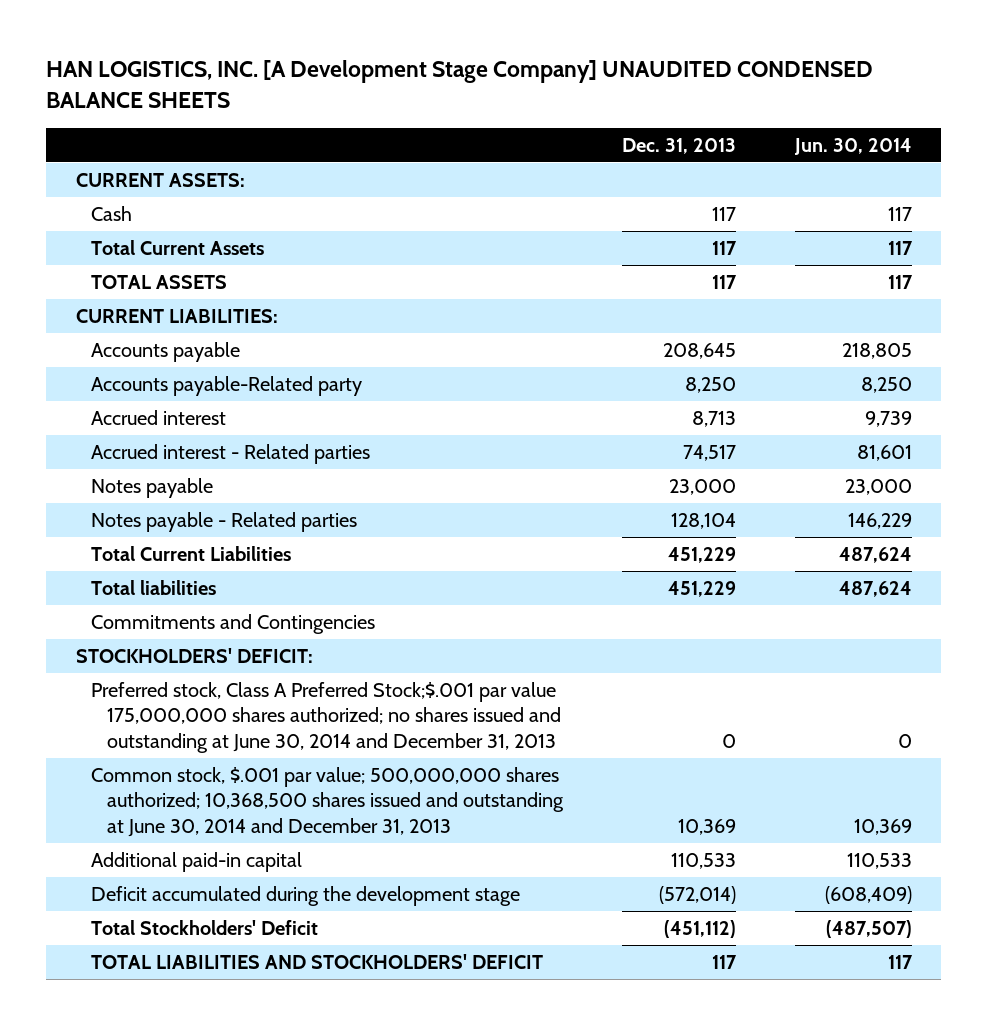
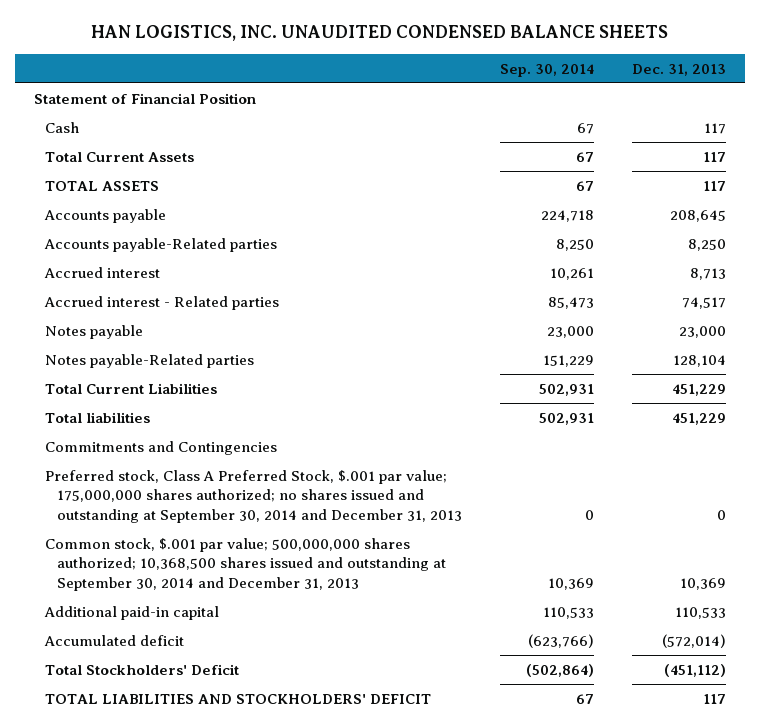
- HAN LOGISTICS, INC. [A Development Stage Company] UNAUDITED CONDENSED BALANCE SHEETS
+ HAN LOGISTICS, INC. UNAUDITED CONDENSED BALANCE SHEETS
- | Dec. 31, 2013 | Jun. 30, 2014
+ | Sep. 30, 2014 | Dec. 31, 2013
- CURRENT ASSETS:
+ Statement of Financial Position
- CURRENT LIABILITIES:
- Accounts payable-Related party | 8,250 | 8,250
+ Accounts payable-Related parties | 8,250 | 8,250
- Notes payable - Related parties | 128,104 | 146,229
+ Notes payable-Related parties | 151,229 | 128,104
- STOCKHOLDERS' DEFICIT:
- Preferred stock, Class A Preferred Stock;$.001 par value 175,000,000 shares authorized; no shares issued and outstanding at June 30, 2014 and December 31, 2013 | 0 | 0
- Common stock, $.001 par value; 500,000,000 shares authorized; 10,368,500 shares issued and outstanding at June 30, 2014 and December 31, 2013 | 10,369 | 10,369
+ Preferred stock, Class A Preferred Stock, $.001 par value; 175,000,000 shares authorized; no shares issued and outstanding at September 30, 2014 and December 31, 2013 | 0 | 0
+ Common stock, $.001 par value; 500,000,000 shares authorized; 10,368,500 shares issued and outstanding at September 30, 2014 and December 31, 2013 | 10,369 | 10,369
- Deficit accumulated during the development stage | (572,014) | (608,409)
+ Accumulated deficit | (623,766) | (572,014)

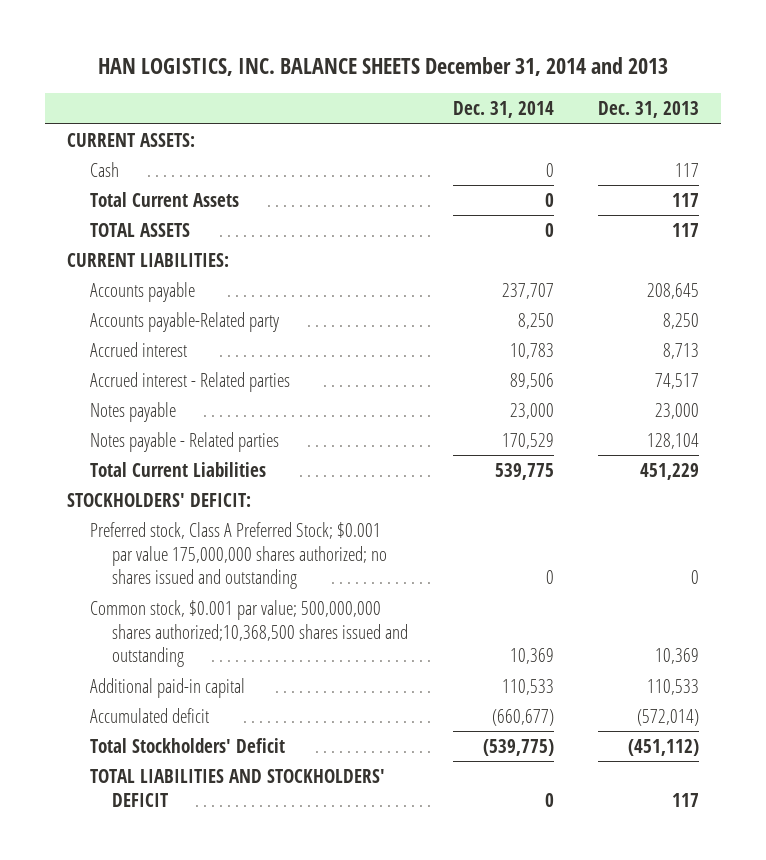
- HAN LOGISTICS, INC. UNAUDITED CONDENSED BALANCE SHEETS
+ HAN LOGISTICS, INC. BALANCE SHEETS December 31, 2014 and 2013
- | Sep. 30, 2014 | Dec. 31, 2013
+ | Dec. 31, 2014 | Dec. 31, 2013
- Statement of Financial Position
+ CURRENT ASSETS:
+ CURRENT LIABILITIES:
- Accounts payable-Related parties | 8,250 | 8,250
+ Accounts payable-Related party | 8,250 | 8,250
- Notes payable-Related parties | 151,229 | 128,104
+ Notes payable - Related parties | 170,529 | 128,104
- Total liabilities | 502,931 | 451,229
- Commitments and Contingencies
- Preferred stock, Class A Preferred Stock, $.001 par value; 175,000,000 shares authorized; no shares issued and outstanding at September 30, 2014 and December 31, 2013 | 0 | 0
- Common stock, $.001 par value; 500,000,000 shares authorized; 10,368,500 shares issued and outstanding at September 30, 2014 and December 31, 2013 | 10,369 | 10,369
+ STOCKHOLDERS' DEFICIT:
+ Preferred stock, Class A Preferred Stock; $0.001 par value 175,000,000 shares authorized; no shares issued and outstanding | 0 | 0
+ Common stock, $0.001 par value; 500,000,000 shares authorized;10,368,500 shares issued and outstanding | 10,369 | 10,369

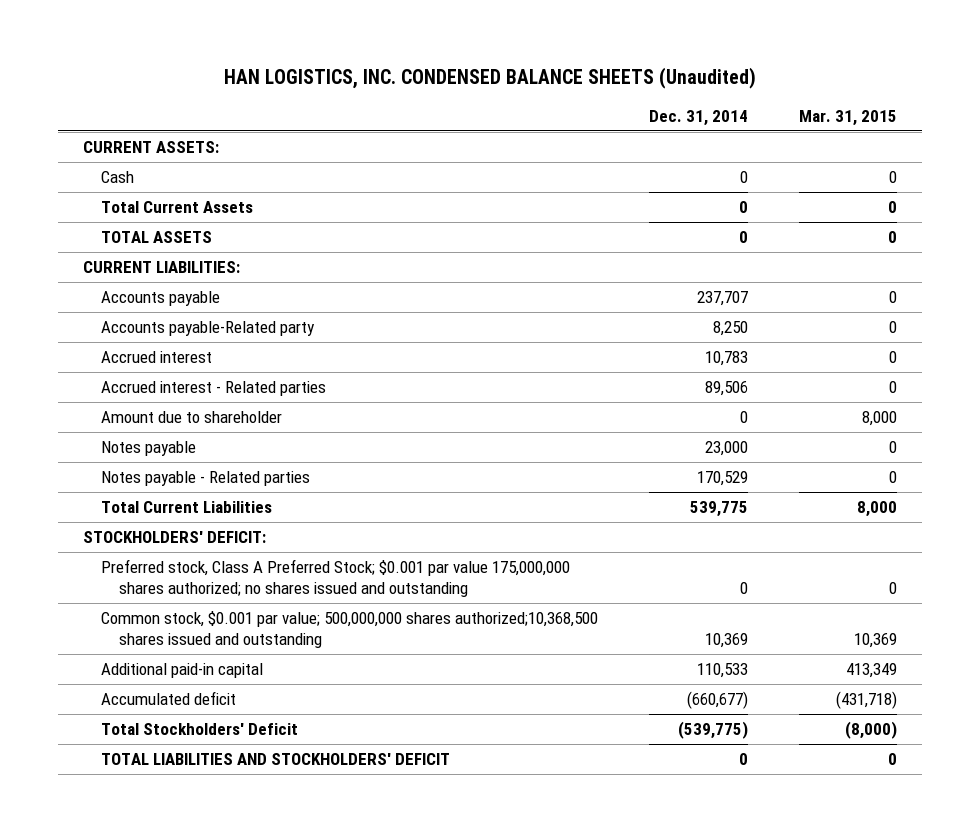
- HAN LOGISTICS, INC. BALANCE SHEETS December 31, 2014 and 2013
+ HAN LOGISTICS, INC. CONDENSED BALANCE SHEETS (Unaudited)
- | Dec. 31, 2014 | Dec. 31, 2013
+ | Dec. 31, 2014 | Mar. 31, 2015
+ Amount due to shareholder | 0 | 8,000

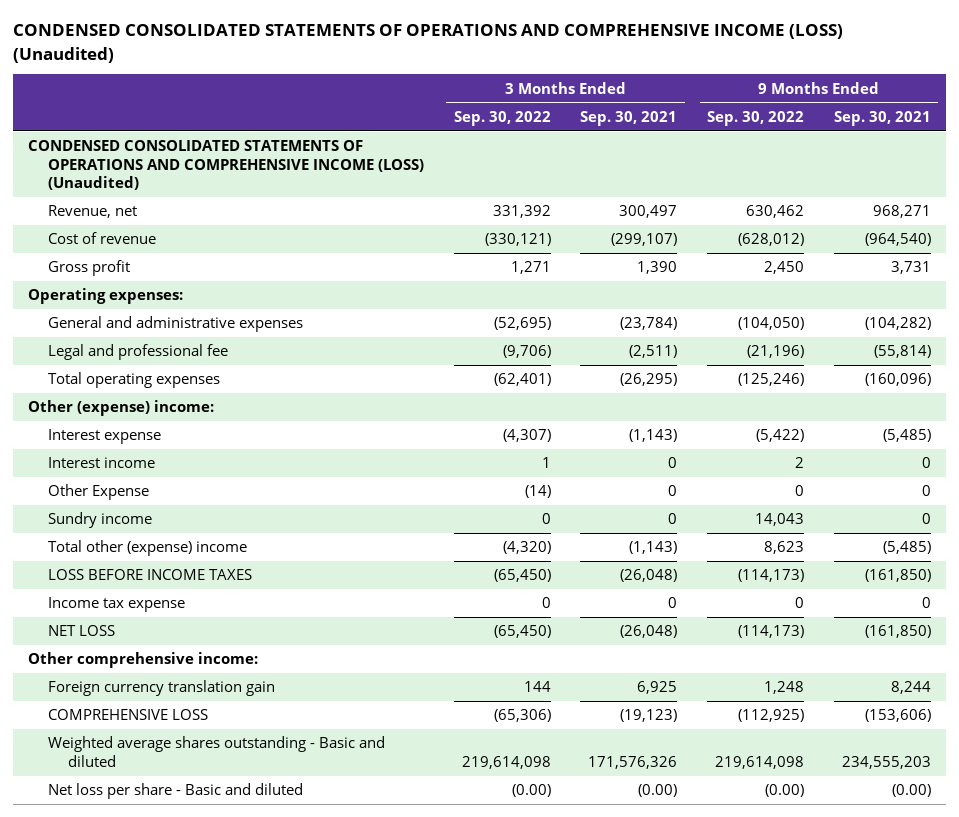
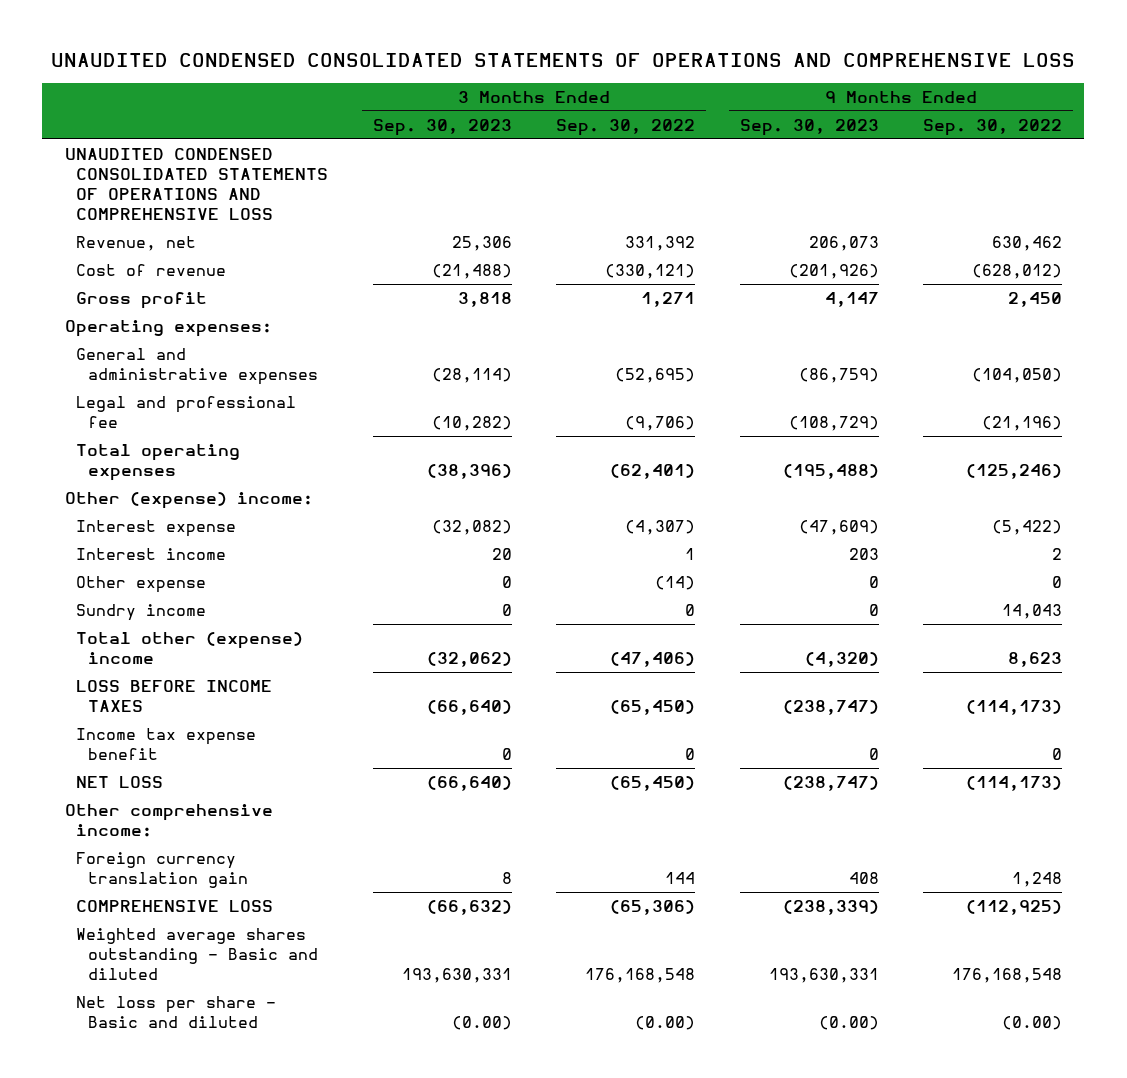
- CONDENSED CONSOLIDATED STATEMENTS OF OPERATIONS AND COMPREHENSIVE INCOME (LOSS) (Unaudited)
+ UNAUDITED CONDENSED CONSOLIDATED STATEMENTS OF OPERATIONS AND COMPREHENSIVE LOSS
- | 3 Months Ended Sep. 30, 2022 | 3 Months Ended Sep. 30, 2021 | 9 Months Ended Sep. 30, 2022 | 9 Months Ended Sep. 30, 2021
+ | 3 Months Ended Sep. 30, 2023 | 3 Months Ended Sep. 30, 2022 | 9 Months Ended Sep. 30, 2023 | 9 Months Ended Sep. 30, 2022
- CONDENSED CONSOLIDATED STATEMENTS OF OPERATIONS AND COMPREHENSIVE INCOME (LOSS) (Unaudited)
+ UNAUDITED CONDENSED CONSOLIDATED STATEMENTS OF OPERATIONS AND COMPREHENSIVE LOSS
- Other Expense | (14) | 0 | 0 | 0
+ Other expense | 0 | (14) | 0 | 0
- Total other (expense) income | (4,320) | (1,143) | 8,623 | (5,485)
+ Total other (expense) income | (32,062) | (47,406) | (4,320) | 8,623
- Income tax expense | 0 | 0 | 0 | 0
+ Income tax expense benefit | 0 | 0 | 0 | 0
- Weighted average shares outstanding - Basic and diluted | 219,614,098 | 171,576,326 | 219,614,098 | 234,555,203
+ Weighted average shares outstanding - Basic and diluted | 193,630,331 | 176,168,548 | 193,630,331 | 176,168,548

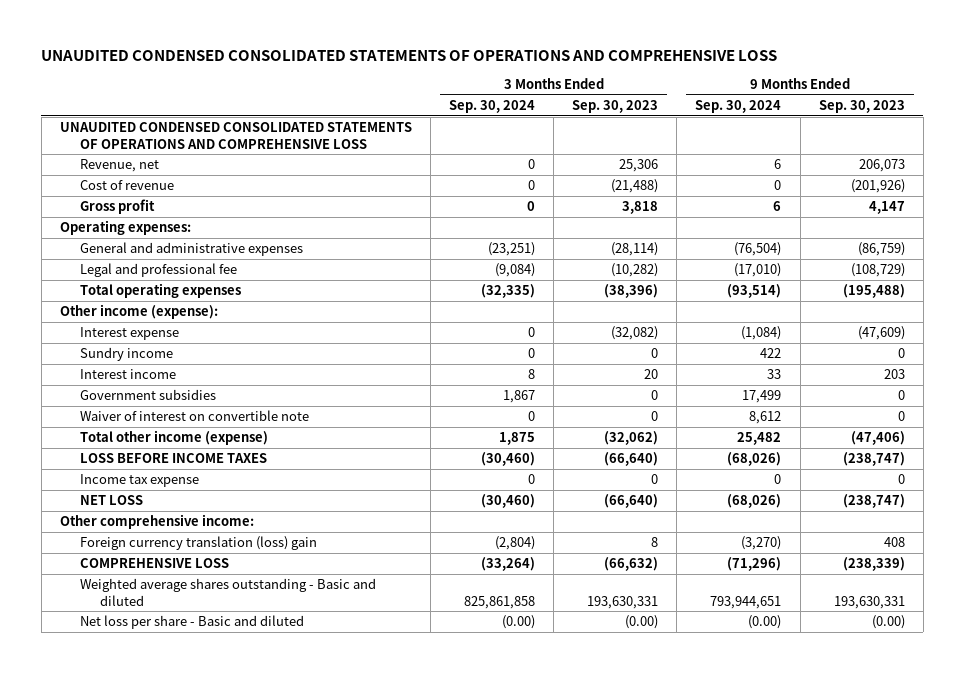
- | 3 Months Ended Sep. 30, 2023 | 3 Months Ended Sep. 30, 2022 | 9 Months Ended Sep. 30, 2023 | 9 Months Ended Sep. 30, 2022
+ | 3 Months Ended Sep. 30, 2024 | 3 Months Ended Sep. 30, 2023 | 9 Months Ended Sep. 30, 2024 | 9 Months Ended Sep. 30, 2023
- Other (expense) income:
+ Other income (expense):
- Other expense | 0 | (14) | 0 | 0
- Total other (expense) income | (32,062) | (47,406) | (4,320) | 8,623
moved down: Interest income | 8 | 20 | 33 | 203
+ Government subsidies | 1,867 | 0 | 17,499 | 0
+ Waiver of interest on convertible note | 0 | 0 | 8,612 | 0
+ Total other income (expense) | 1,875 | (32,062) | 25,482 | (47,406)
- Income tax expense benefit | 0 | 0 | 0 | 0
+ Income tax expense | 0 | 0 | 0 | 0
- Foreign currency translation gain | 8 | 144 | 408 | 1,248
+ Foreign currency translation (loss) gain | (2,804) | 8 | (3,270) | 408

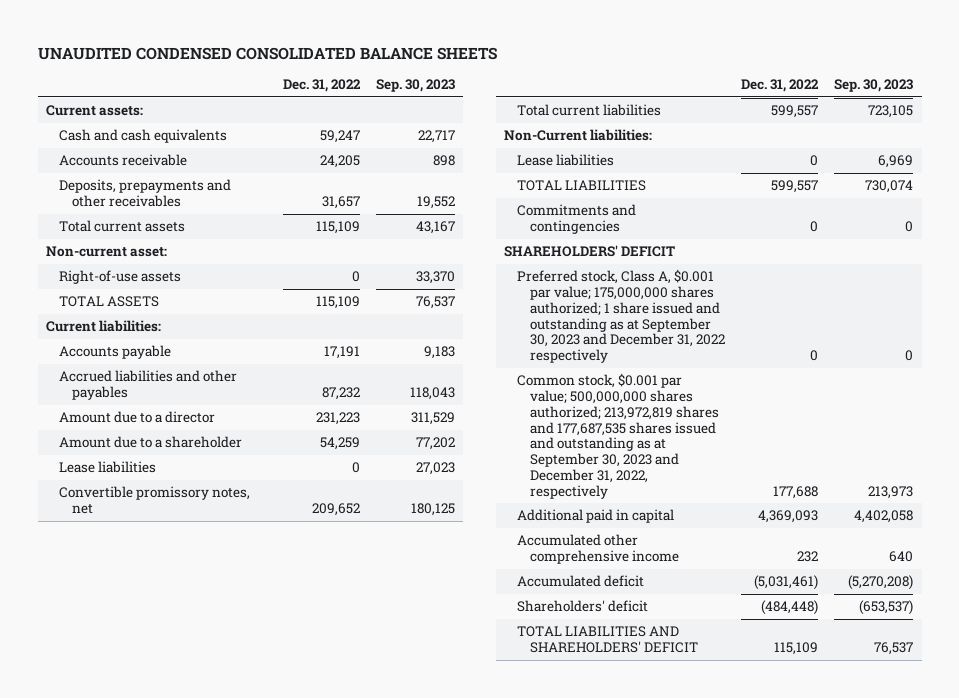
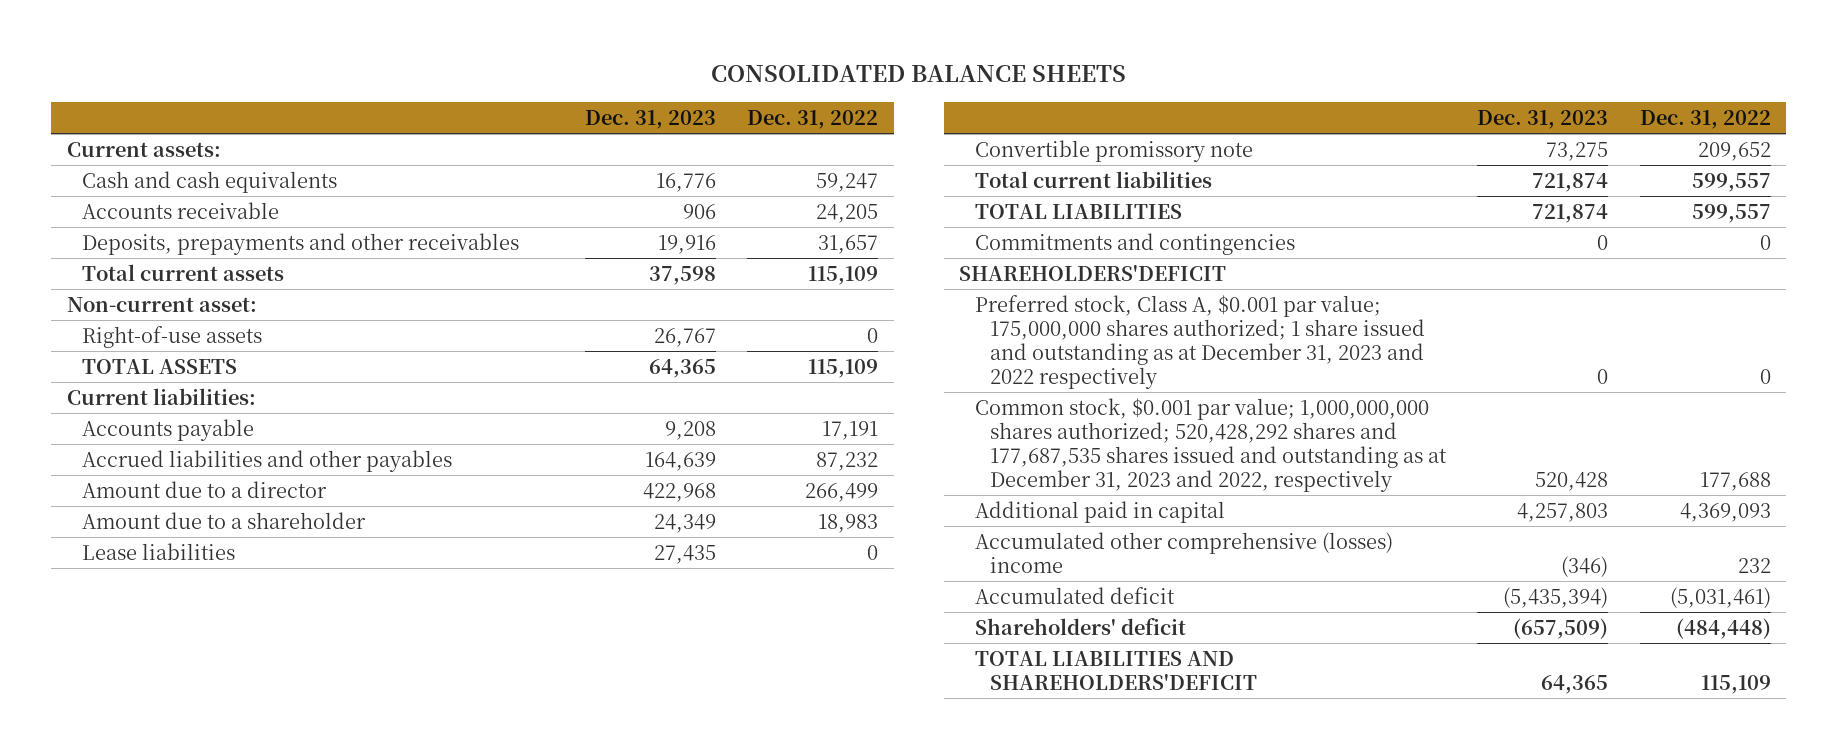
- UNAUDITED CONDENSED CONSOLIDATED BALANCE SHEETS
+ CONSOLIDATED BALANCE SHEETS
- | Dec. 31, 2022 | Sep. 30, 2023
+ | Dec. 31, 2023 | Dec. 31, 2022
- Amount due to a director | 231,223 | 311,529
- Amount due to a shareholder | 54,259 | 77,202
+ Amount due to a director | 422,968 | 266,499
+ Amount due to a shareholder | 24,349 | 18,983
- Convertible promissory notes, net | 209,652 | 180,125
+ Convertible promissory note | 73,275 | 209,652
- Non-Current liabilities:
- Lease liabilities | 0 | 6,969
- SHAREHOLDERS' DEFICIT
- Preferred stock, Class A, $0.001 par value; 175,000,000 shares authorized; 1 share issued and outstanding as at September 30, 2023 and December 31, 2022 respectively | 0 | 0
- Common stock, $0.001 par value; 500,000,000 shares authorized; 213,972,819 shares and 177,687,535 shares issued and outstanding as at September 30, 2023 and December 31, 2022, respectively | 177,688 | 213,973
+ SHAREHOLDERS'DEFICIT
+ Preferred stock, Class A, $0.001 par value; 175,000,000 shares authorized; 1 share issued and outstanding as at December 31, 2023 and 2022 respectively | 0 | 0
+ Common stock, $0.001 par value; 1,000,000,000 shares authorized; 520,428,292 shares and 177,687,535 shares issued and outstanding as at December 31, 2023 and 2022, respectively | 520,428 | 177,688
- Accumulated other comprehensive income | 232 | 640
+ Accumulated other comprehensive (losses) income | (346) | 232
- TOTAL LIABILITIES AND SHAREHOLDERS' DEFICIT | 115,109 | 76,537
+ TOTAL LIABILITIES AND SHAREHOLDERS'DEFICIT | 64,365 | 115,109

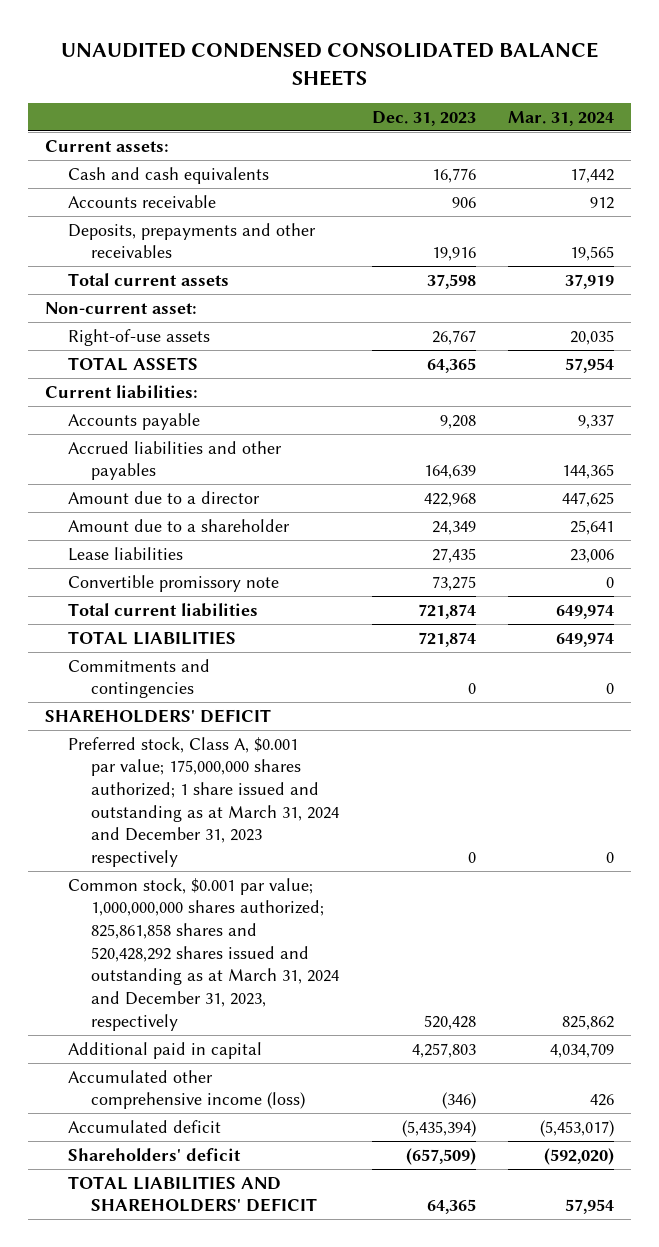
- CONSOLIDATED BALANCE SHEETS
+ UNAUDITED CONDENSED CONSOLIDATED BALANCE SHEETS
- | Dec. 31, 2023 | Dec. 31, 2022
+ | Dec. 31, 2023 | Mar. 31, 2024
- SHAREHOLDERS'DEFICIT
- Preferred stock, Class A, $0.001 par value; 175,000,000 shares authorized; 1 share issued and outstanding as at December 31, 2023 and 2022 respectively | 0 | 0
- Common stock, $0.001 par value; 1,000,000,000 shares authorized; 520,428,292 shares and 177,687,535 shares issued and outstanding as at December 31, 2023 and 2022, respectively | 520,428 | 177,688
+ SHAREHOLDERS' DEFICIT
+ Preferred stock, Class A, $0.001 par value; 175,000,000 shares authorized; 1 share issued and outstanding as at March 31, 2024 and December 31, 2023 respectively | 0 | 0
+ Common stock, $0.001 par value; 1,000,000,000 shares authorized; 825,861,858 shares and 520,428,292 shares issued and outstanding as at March 31, 2024 and December 31, 2023, respectively | 520,428 | 825,862
- Accumulated other comprehensive (losses) income | (346) | 232
+ Accumulated other comprehensive income (loss) | (346) | 426
- TOTAL LIABILITIES AND SHAREHOLDERS'DEFICIT | 64,365 | 115,109
+ TOTAL LIABILITIES AND SHAREHOLDERS' DEFICIT | 64,365 | 57,954

